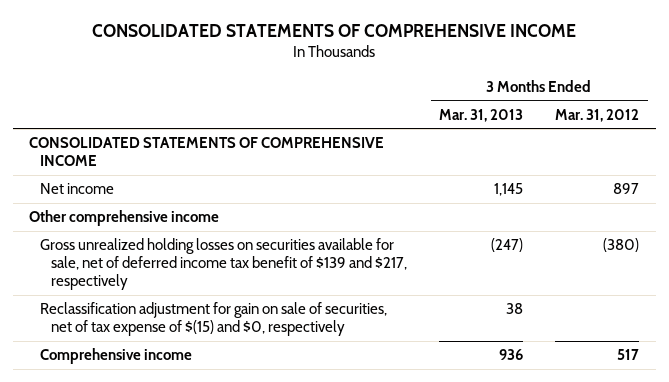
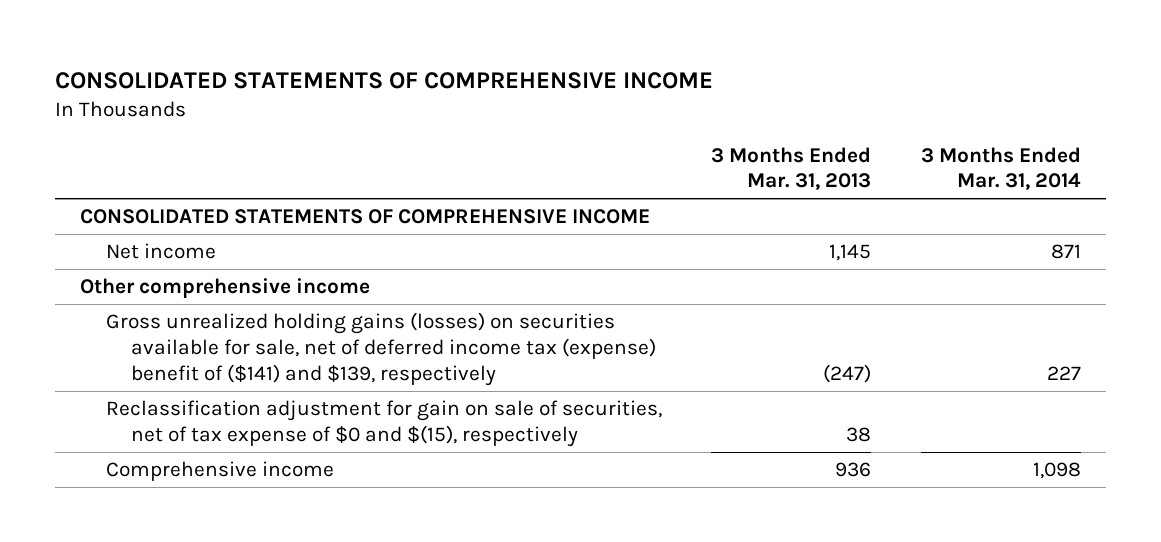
- | 3 Months Ended Mar. 31, 2013 | 3 Months Ended Mar. 31, 2012
+ | 3 Months Ended Mar. 31, 2013 | 3 Months Ended Mar. 31, 2014
- Gross unrealized holding losses on securities available for sale, net of deferred income tax benefit of $139 and $217, respectively | (247) | (380)
- Reclassification adjustment for gain on sale of securities, net of tax expense of $(15) and $0, respectively | 38 |
+ Gross unrealized holding gains (losses) on securities available for sale, net of deferred income tax (expense) benefit of ($141) and $139, respectively | (247) | 227
+ Reclassification adjustment for gain on sale of securities, net of tax expense of $0 and $(15), respectively | 38 |

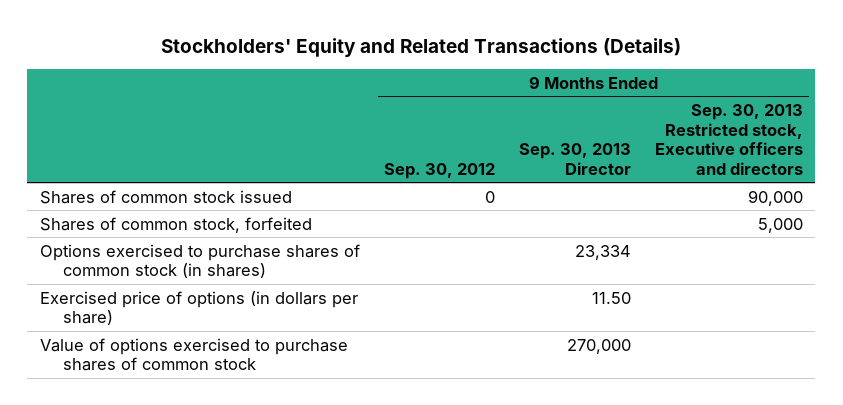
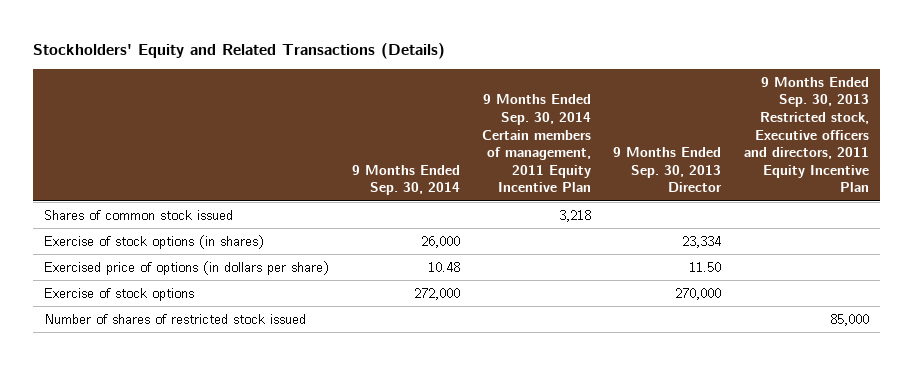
- | 9 Months Ended Sep. 30, 2012 | 9 Months Ended Sep. 30, 2013 Director | 9 Months Ended Sep. 30, 2013 Restricted stock, Executive officers and directors
+ | 9 Months Ended Sep. 30, 2014 | 9 Months Ended Sep. 30, 2014 Certain members of management, 2011 Equity Incentive Plan | 9 Months Ended Sep. 30, 2013 Director | 9 Months Ended Sep. 30, 2013 Restricted stock, Executive officers and directors, 2011 Equity Incentive Plan
- Shares of common stock, forfeited | | | 5,000
- Options exercised to purchase shares of common stock (in shares) | | 23,334 |
+ Exercise of stock options (in shares) | 26,000 | | 23,334 |
- Value of options exercised to purchase shares of common stock | | 270,000 |
+ Exercise of stock options | 272,000 | | 270,000 |
+ Number of shares of restricted stock issued | | | | 85,000

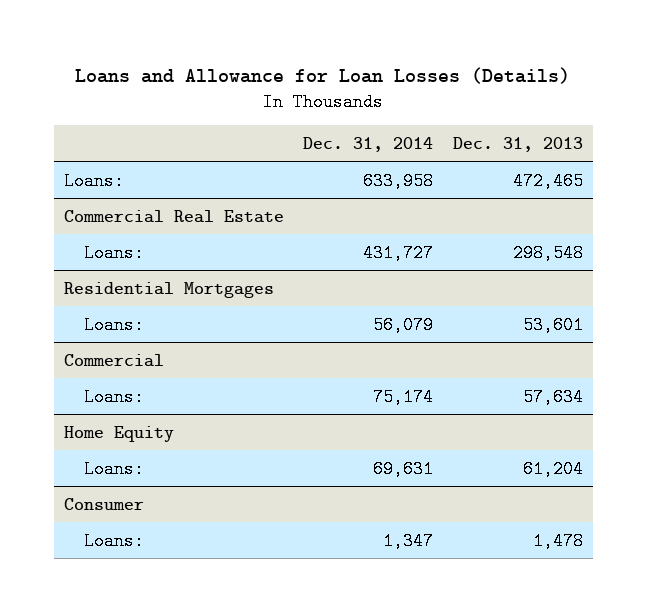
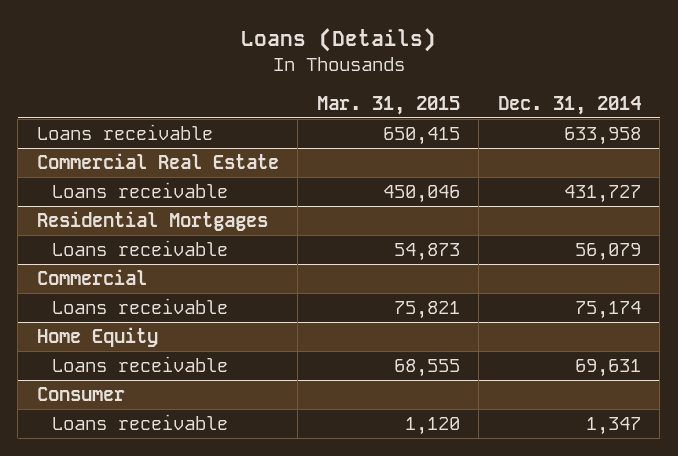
- Loans and Allowance for Loan Losses (Details)
+ Loans (Details)
- | Dec. 31, 2014 | Dec. 31, 2013
+ | Mar. 31, 2015 | Dec. 31, 2014
- Loans: | 633,958 | 472,465
+ Loans receivable | 650,415 | 633,958
@ Commercial Real Estate
- Loans: | 431,727 | 298,548
+ Loans receivable | 450,046 | 431,727
@ Residential Mortgages
- Loans: | 56,079 | 53,601
+ Loans receivable | 54,873 | 56,079
@ Commercial
- Loans: | 75,174 | 57,634
+ Loans receivable | 75,821 | 75,174
@ Home Equity
- Loans: | 69,631 | 61,204
+ Loans receivable | 68,555 | 69,631
@ Consumer
- Loans: | 1,347 | 1,478
+ Loans receivable | 1,120 | 1,347

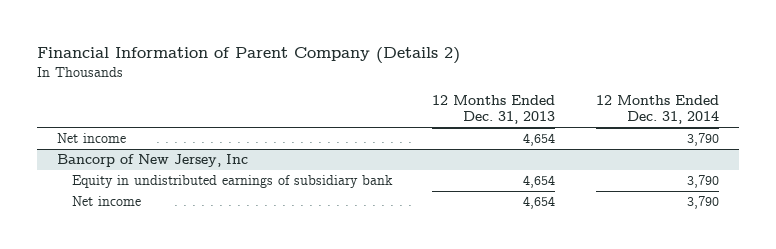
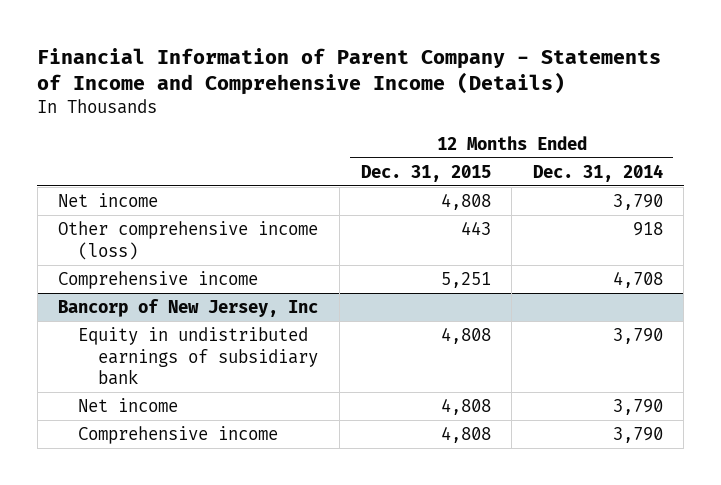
- Financial Information of Parent Company (Details 2)
+ Financial Information of Parent Company - Statements of Income and Comprehensive Income (Details)
- | 12 Months Ended Dec. 31, 2013 | 12 Months Ended Dec. 31, 2014
+ | 12 Months Ended Dec. 31, 2015 | 12 Months Ended Dec. 31, 2014
+ Other comprehensive income (loss) | 443 | 918
+ Comprehensive income | 5,251 | 4,708
@ Bancorp of New Jersey, Inc
+ Comprehensive income | 4,808 | 3,790

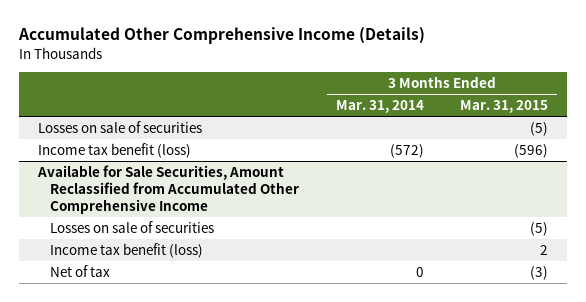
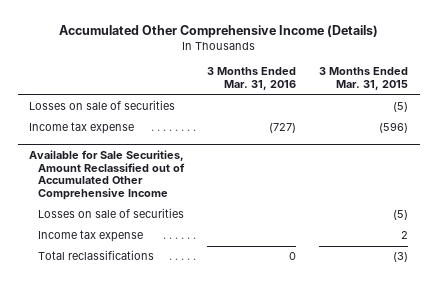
- | 3 Months Ended Mar. 31, 2014 | 3 Months Ended Mar. 31, 2015
+ | 3 Months Ended Mar. 31, 2016 | 3 Months Ended Mar. 31, 2015
- Income tax benefit (loss) | (572) | (596)
- Available for Sale Securities, Amount Reclassified from Accumulated Other Comprehensive Income
+ Income tax expense | (727) | (596)
+ Available for Sale Securities, Amount Reclassified out of Accumulated Other Comprehensive Income
- Income tax benefit (loss) | | 2
- Net of tax | 0 | (3)
+ Income tax expense | | 2
+ Total reclassifications | 0 | (3)

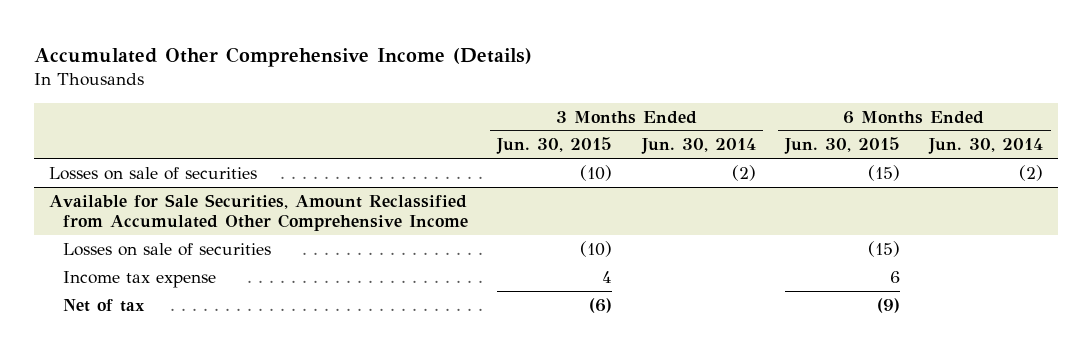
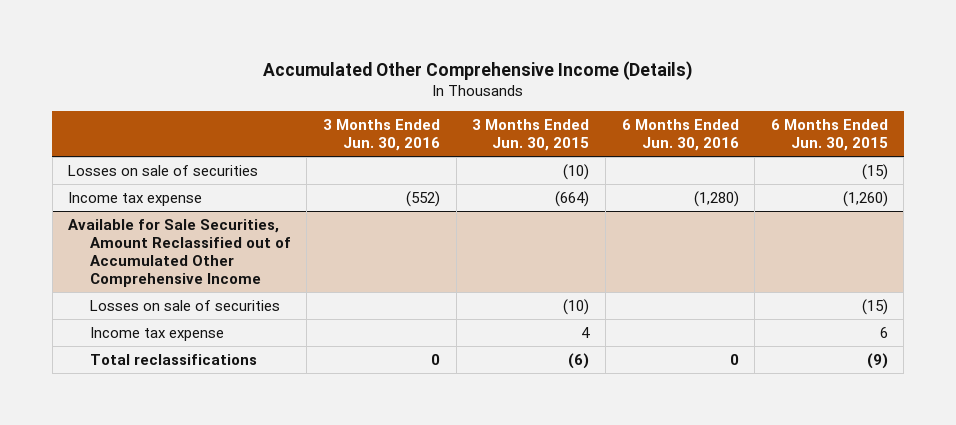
- | 3 Months Ended Jun. 30, 2015 | 3 Months Ended Jun. 30, 2014 | 6 Months Ended Jun. 30, 2015 | 6 Months Ended Jun. 30, 2014
+ | 3 Months Ended Jun. 30, 2016 | 3 Months Ended Jun. 30, 2015 | 6 Months Ended Jun. 30, 2016 | 6 Months Ended Jun. 30, 2015
- Available for Sale Securities, Amount Reclassified from Accumulated Other Comprehensive Income
+ Income tax expense | (552) | (664) | (1,280) | (1,260)
+ Available for Sale Securities, Amount Reclassified out of Accumulated Other Comprehensive Income
- Net of tax | (6) | | (9) |
+ Total reclassifications | 0 | (6) | 0 | (9)

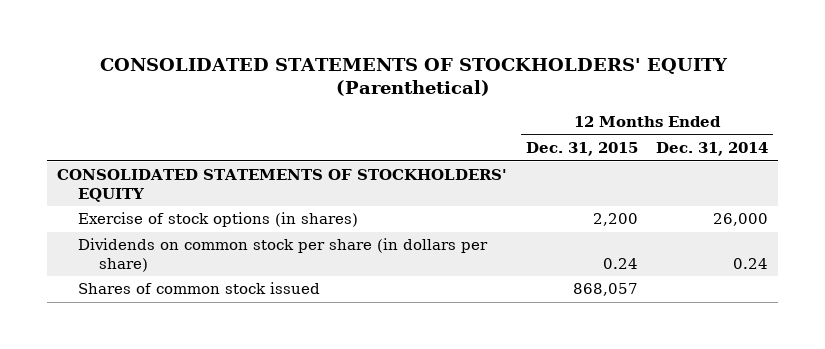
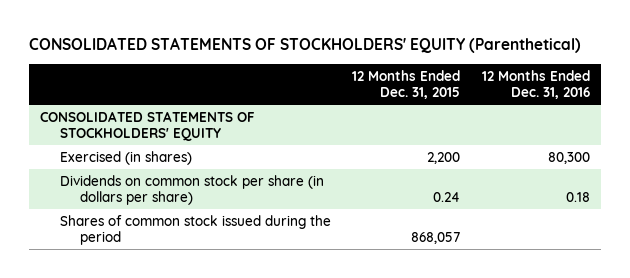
- | 12 Months Ended Dec. 31, 2015 | 12 Months Ended Dec. 31, 2014
+ | 12 Months Ended Dec. 31, 2015 | 12 Months Ended Dec. 31, 2016
- Exercise of stock options (in shares) | 2,200 | 26,000
+ Exercised (in shares) | 2,200 | 80,300
- Shares of common stock issued | 868,057 |
+ Shares of common stock issued during the period | 868,057 |

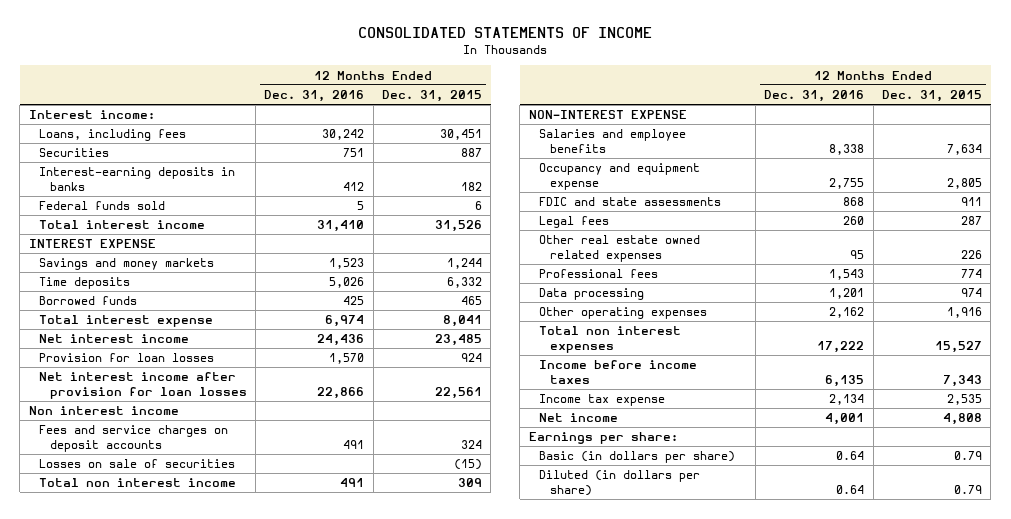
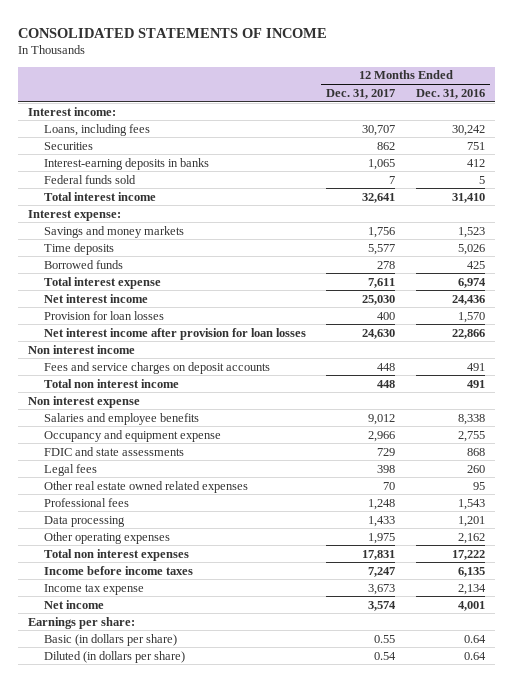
- | 12 Months Ended Dec. 31, 2016 | 12 Months Ended Dec. 31, 2015
+ | 12 Months Ended Dec. 31, 2017 | 12 Months Ended Dec. 31, 2016
- INTEREST EXPENSE
+ Interest expense:
- Losses on sale of securities | | (15)
- NON-INTEREST EXPENSE
+ Non interest expense

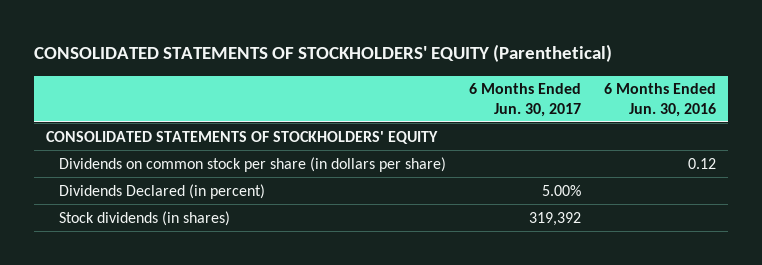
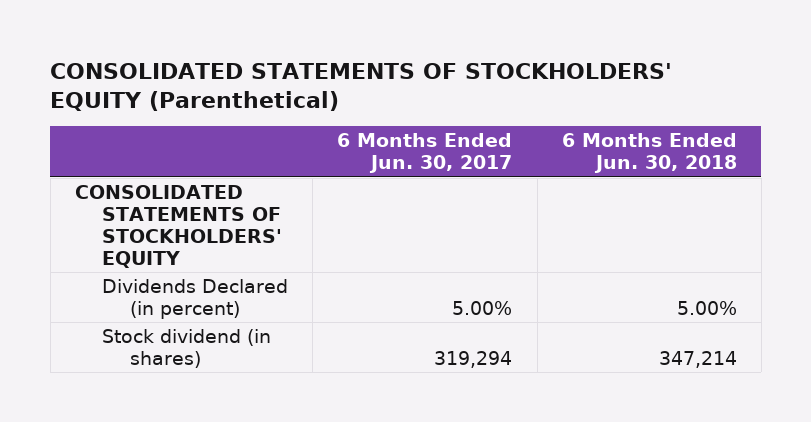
- | 6 Months Ended Jun. 30, 2017 | 6 Months Ended Jun. 30, 2016
+ | 6 Months Ended Jun. 30, 2017 | 6 Months Ended Jun. 30, 2018
- Dividends on common stock per share (in dollars per share) | | 0.12
- Stock dividends (in shares) | 319,392 |
+ Stock dividend (in shares) | 319,294 | 347,214

